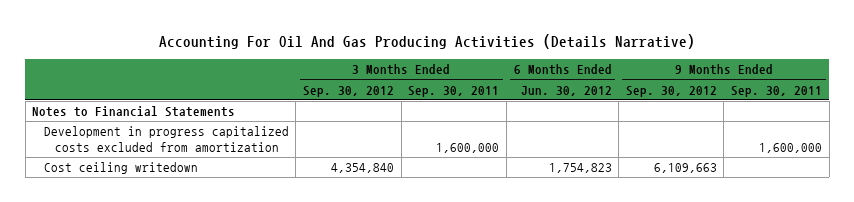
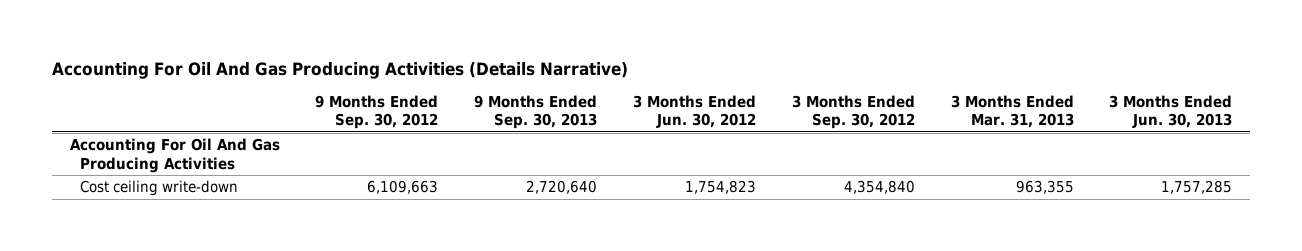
- | 3 Months Ended Sep. 30, 2012 | 3 Months Ended Sep. 30, 2011 | 6 Months Ended Jun. 30, 2012 | 9 Months Ended Sep. 30, 2012 | 9 Months Ended Sep. 30, 2011
+ | 9 Months Ended Sep. 30, 2012 | 9 Months Ended Sep. 30, 2013 | 3 Months Ended Jun. 30, 2012 | 3 Months Ended Sep. 30, 2012 | 3 Months Ended Mar. 31, 2013 | 3 Months Ended Jun. 30, 2013
- Notes to Financial Statements
- Development in progress capitalized costs excluded from amortization | | 1,600,000 | | | 1,600,000
- Cost ceiling writedown | 4,354,840 | | 1,754,823 | 6,109,663 |
+ Accounting For Oil And Gas Producing Activities
+ Cost ceiling write-down | 6,109,663 | 2,720,640 | 1,754,823 | 4,354,840 | 963,355 | 1,757,285

